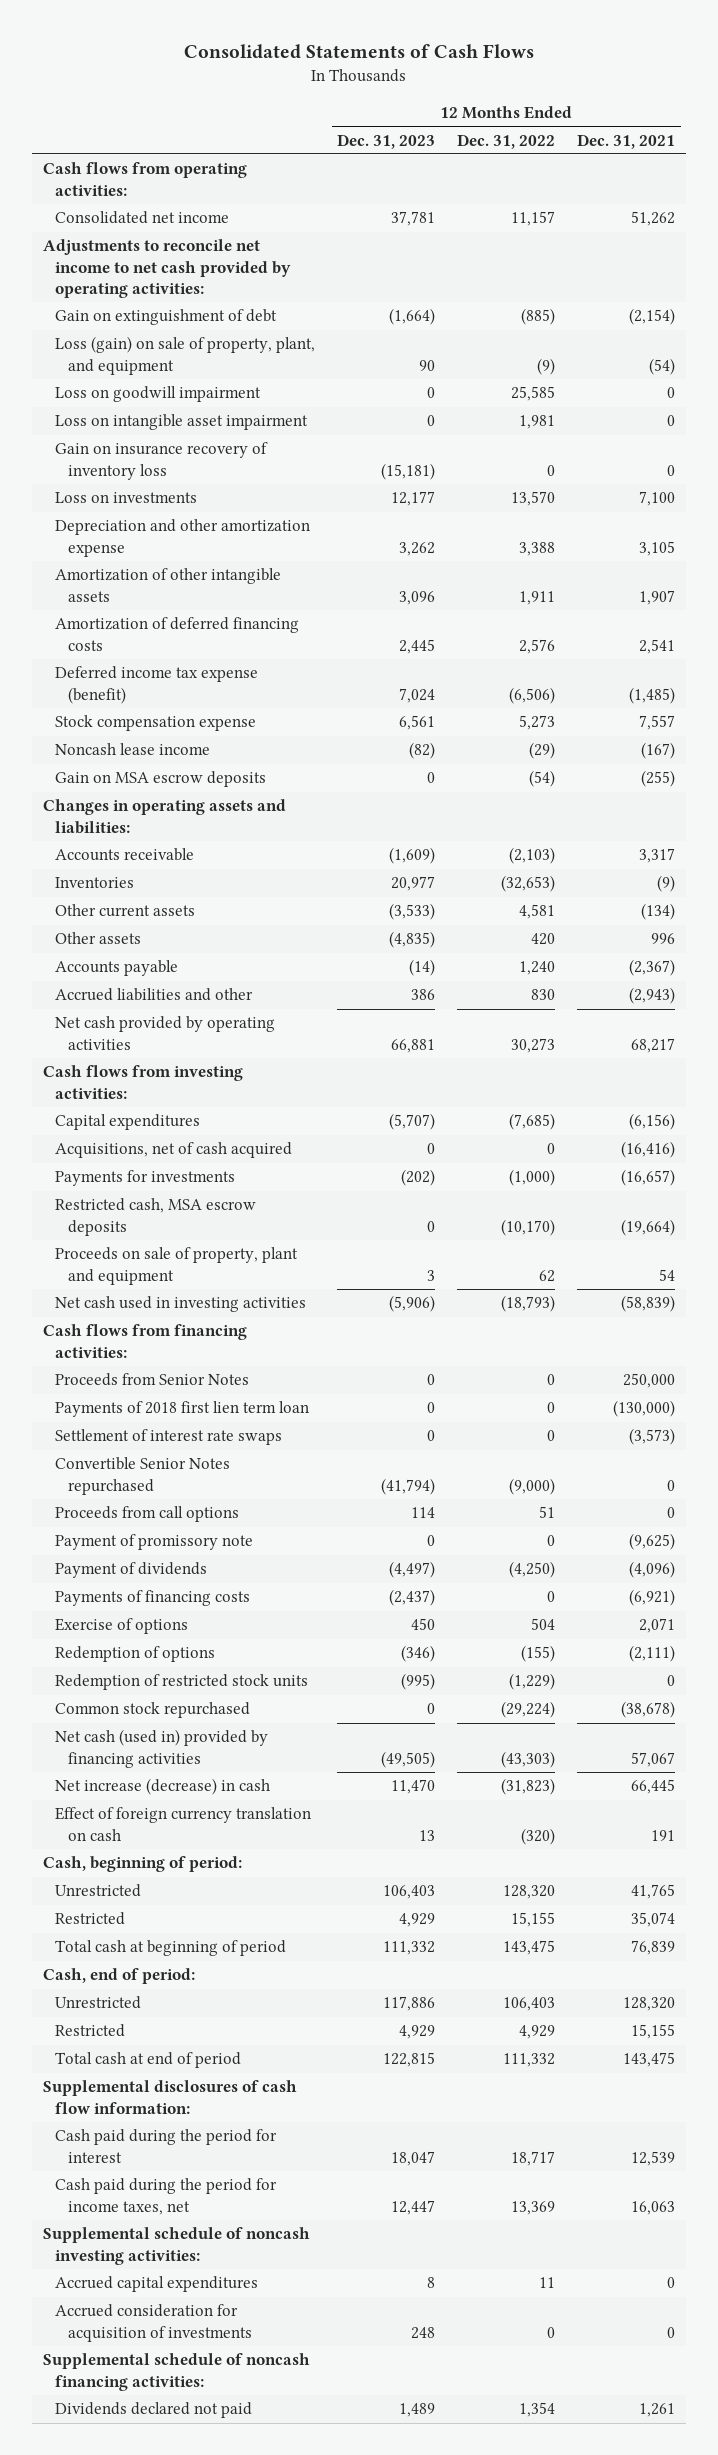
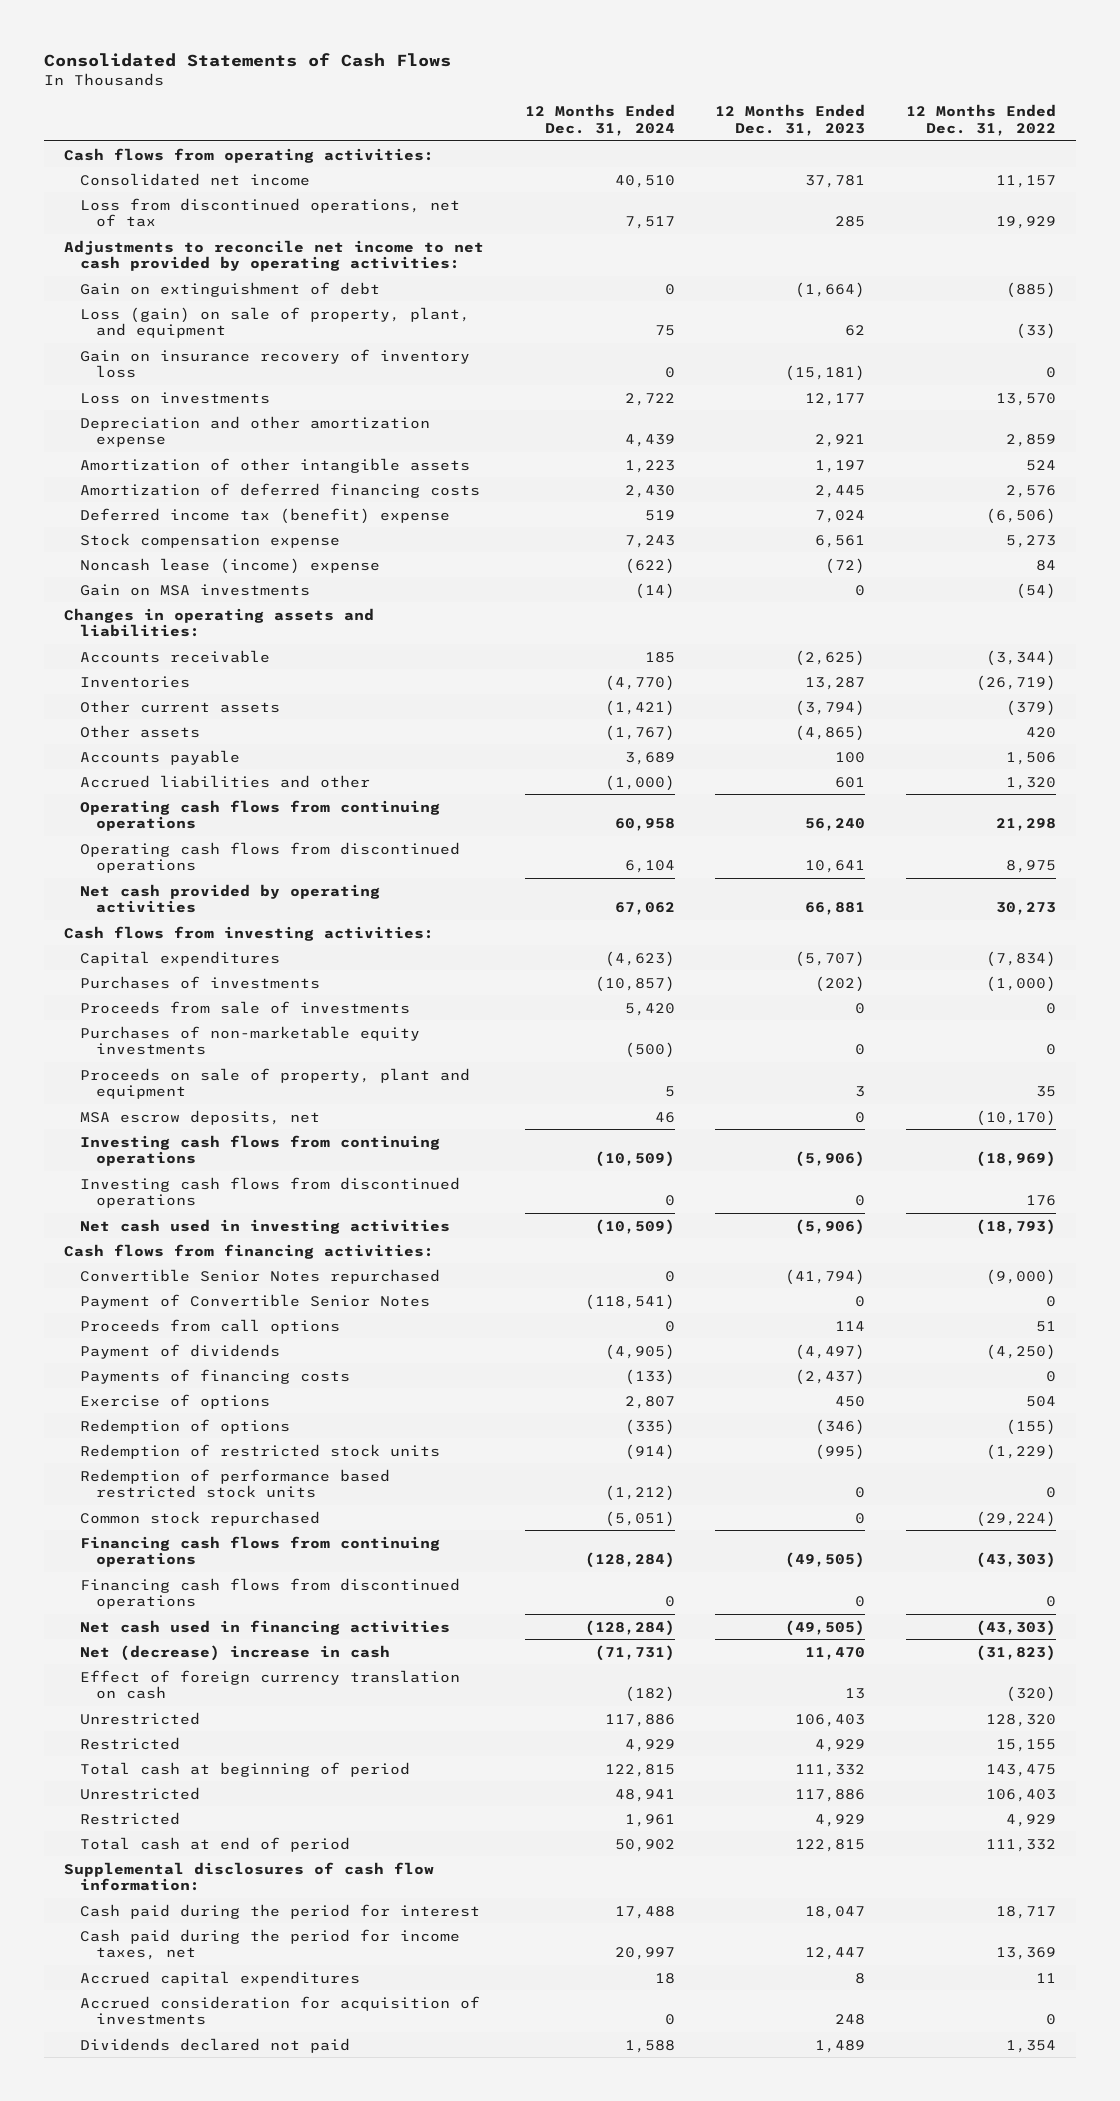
- | 12 Months Ended Dec. 31, 2023 | 12 Months Ended Dec. 31, 2022 | 12 Months Ended Dec. 31, 2021
+ | 12 Months Ended Dec. 31, 2024 | 12 Months Ended Dec. 31, 2023 | 12 Months Ended Dec. 31, 2022
+ Loss from discontinued operations, net of tax | 7,517 | 285 | 19,929
- Loss (gain) on sale of property, plant, and equipment | 90 | (9) | (54)
- Loss on goodwill impairment | 0 | 25,585 | 0
- Loss on intangible asset impairment | 0 | 1,981 | 0
+ Loss (gain) on sale of property, plant, and equipment | 75 | 62 | (33)
- Depreciation and other amortization expense | 3,262 | 3,388 | 3,105
- Amortization of other intangible assets | 3,096 | 1,911 | 1,907
+ Depreciation and other amortization expense | 4,439 | 2,921 | 2,859
+ Amortization of other intangible assets | 1,223 | 1,197 | 524
- Deferred income tax expense (benefit) | 7,024 | (6,506) | (1,485)
+ Deferred income tax (benefit) expense | 519 | 7,024 | (6,506)
- Noncash lease income | (82) | (29) | (167)
- Gain on MSA escrow deposits | 0 | (54) | (255)
+ Noncash lease (income) expense | (622) | (72) | 84
+ Gain on MSA investments | (14) | 0 | (54)
- Accounts receivable | (1,609) | (2,103) | 3,317
- Inventories | 20,977 | (32,653) | (9)
- Other current assets | (3,533) | 4,581 | (134)
- Other assets | (4,835) | 420 | 996
- Accounts payable | (14) | 1,240 | (2,367)
- Accrued liabilities and other | 386 | 830 | (2,943)
+ Accounts receivable | 185 | (2,625) | (3,344)
+ Inventories | (4,770) | 13,287 | (26,719)
+ Other current assets | (1,421) | (3,794) | (379)
+ Other assets | (1,767) | (4,865) | 420
+ Accounts payable | 3,689 | 100 | 1,506
+ Accrued liabilities and other | (1,000) | 601 | 1,320
+ Operating cash flows from continuing operations | 60,958 | 56,240 | 21,298
+ Operating cash flows from discontinued operations | 6,104 | 10,641 | 8,975
- Capital expenditures | (5,707) | (7,685) | (6,156)
- Acquisitions, net of cash acquired | 0 | 0 | (16,416)
- Payments for investments | (202) | (1,000) | (16,657)
- Restricted cash, MSA escrow deposits | 0 | (10,170) | (19,664)
- Proceeds on sale of property, plant and equipment | 3 | 62 | 54
+ Capital expenditures | (4,623) | (5,707) | (7,834)
+ Purchases of investments | (10,857) | (202) | (1,000)
+ Proceeds from sale of investments | 5,420 | 0 | 0
+ Purchases of non-marketable equity investments | (500) | 0 | 0
+ Proceeds on sale of property, plant and equipment | 5 | 3 | 35
+ MSA escrow deposits, net | 46 | 0 | (10,170)
+ Investing cash flows from continuing operations | (10,509) | (5,906) | (18,969)
+ Investing cash flows from discontinued operations | 0 | 0 | 176
- Proceeds from Senior Notes | 0 | 0 | 250,000
- Payments of 2018 first lien term loan | 0 | 0 | (130,000)
- Settlement of interest rate swaps | 0 | 0 | (3,573)
+ Payment of Convertible Senior Notes | (118,541) | 0 | 0
- Payment of promissory note | 0 | 0 | (9,625)
+ Redemption of performance based restricted stock units | (1,212) | 0 | 0
- Net cash (used in) provided by financing activities | (49,505) | (43,303) | 57,067
- Net increase (decrease) in cash | 11,470 | (31,823) | 66,445
+ Financing cash flows from continuing operations | (128,284) | (49,505) | (43,303)
+ Financing cash flows from discontinued operations | 0 | 0 | 0
+ Net cash used in financing activities | (128,284) | (49,505) | (43,303)
+ Net (decrease) increase in cash | (71,731) | 11,470 | (31,823)
- Cash, beginning of period:
- Cash, end of period:
- Supplemental schedule of noncash investing activities:
- Supplemental schedule of noncash financing activities:

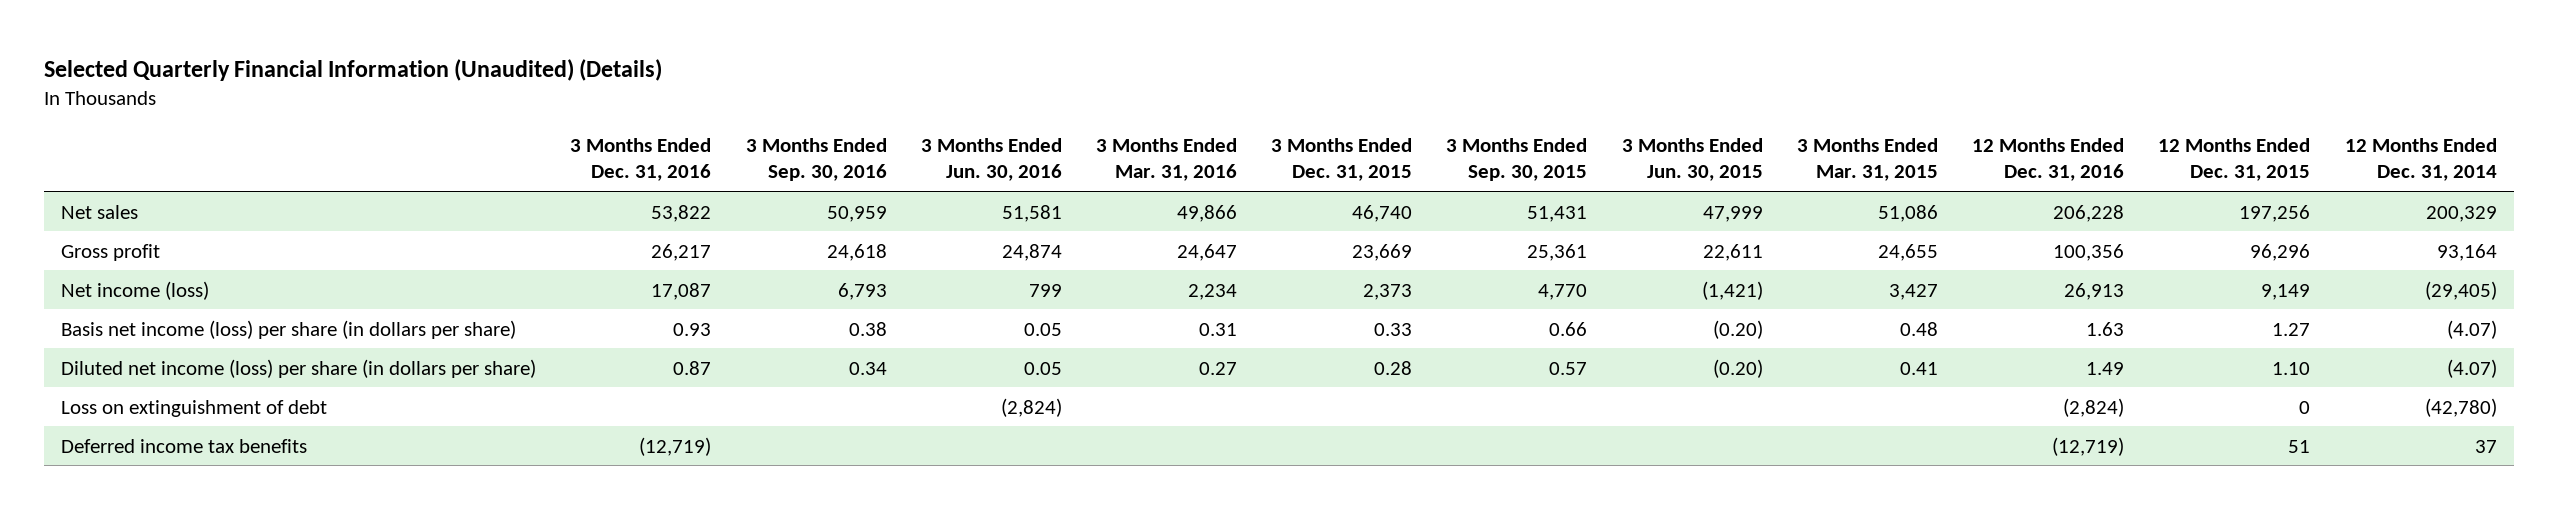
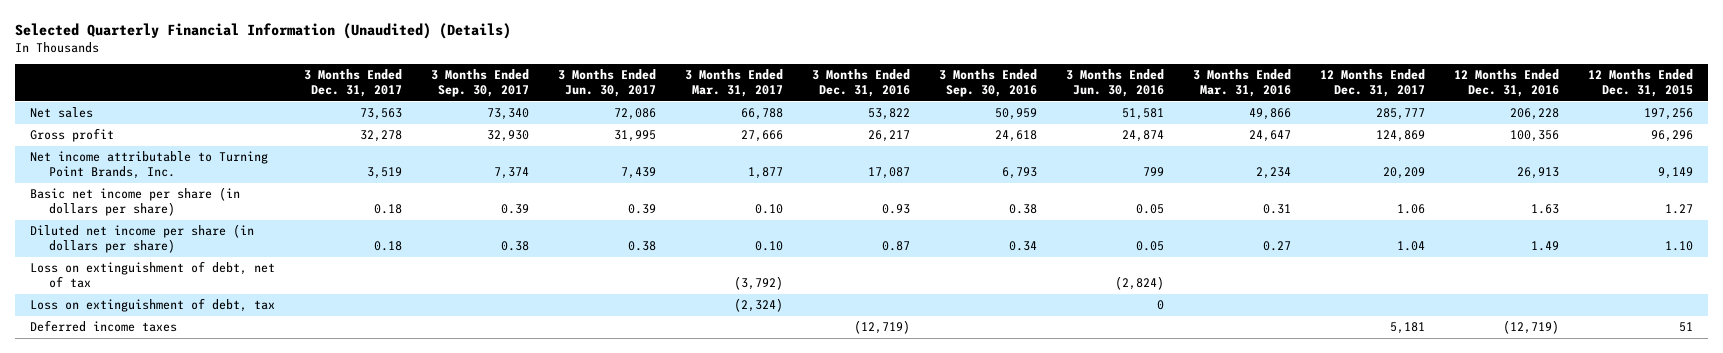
- | 3 Months Ended Dec. 31, 2016 | 3 Months Ended Sep. 30, 2016 | 3 Months Ended Jun. 30, 2016 | 3 Months Ended Mar. 31, 2016 | 3 Months Ended Dec. 31, 2015 | 3 Months Ended Sep. 30, 2015 | 3 Months Ended Jun. 30, 2015 | 3 Months Ended Mar. 31, 2015 | 12 Months Ended Dec. 31, 2016 | 12 Months Ended Dec. 31, 2015 | 12 Months Ended Dec. 31, 2014
+ | 3 Months Ended Dec. 31, 2017 | 3 Months Ended Sep. 30, 2017 | 3 Months Ended Jun. 30, 2017 | 3 Months Ended Mar. 31, 2017 | 3 Months Ended Dec. 31, 2016 | 3 Months Ended Sep. 30, 2016 | 3 Months Ended Jun. 30, 2016 | 3 Months Ended Mar. 31, 2016 | 12 Months Ended Dec. 31, 2017 | 12 Months Ended Dec. 31, 2016 | 12 Months Ended Dec. 31, 2015
- Net income (loss) | 17,087 | 6,793 | 799 | 2,234 | 2,373 | 4,770 | (1,421) | 3,427 | 26,913 | 9,149 | (29,405)
- Basis net income (loss) per share (in dollars per share) | 0.93 | 0.38 | 0.05 | 0.31 | 0.33 | 0.66 | (0.20) | 0.48 | 1.63 | 1.27 | (4.07)
- Diluted net income (loss) per share (in dollars per share) | 0.87 | 0.34 | 0.05 | 0.27 | 0.28 | 0.57 | (0.20) | 0.41 | 1.49 | 1.10 | (4.07)
- Loss on extinguishment of debt | | | (2,824) | | | | | | (2,824) | 0 | (42,780)
- Deferred income tax benefits | (12,719) | | | | | | | | (12,719) | 51 | 37
+ Net income attributable to Turning Point Brands, Inc. | 3,519 | 7,374 | 7,439 | 1,877 | 17,087 | 6,793 | 799 | 2,234 | 20,209 | 26,913 | 9,149
+ Basic net income per share (in dollars per share) | 0.18 | 0.39 | 0.39 | 0.10 | 0.93 | 0.38 | 0.05 | 0.31 | 1.06 | 1.63 | 1.27
+ Diluted net income per share (in dollars per share) | 0.18 | 0.38 | 0.38 | 0.10 | 0.87 | 0.34 | 0.05 | 0.27 | 1.04 | 1.49 | 1.10
+ Loss on extinguishment of debt, net of tax | | | | (3,792) | | | (2,824) | | | |
+ Loss on extinguishment of debt, tax | | | | (2,324) | | | 0 | | | |
+ Deferred income taxes | | | | | (12,719) | | | | 5,181 | (12,719) | 51

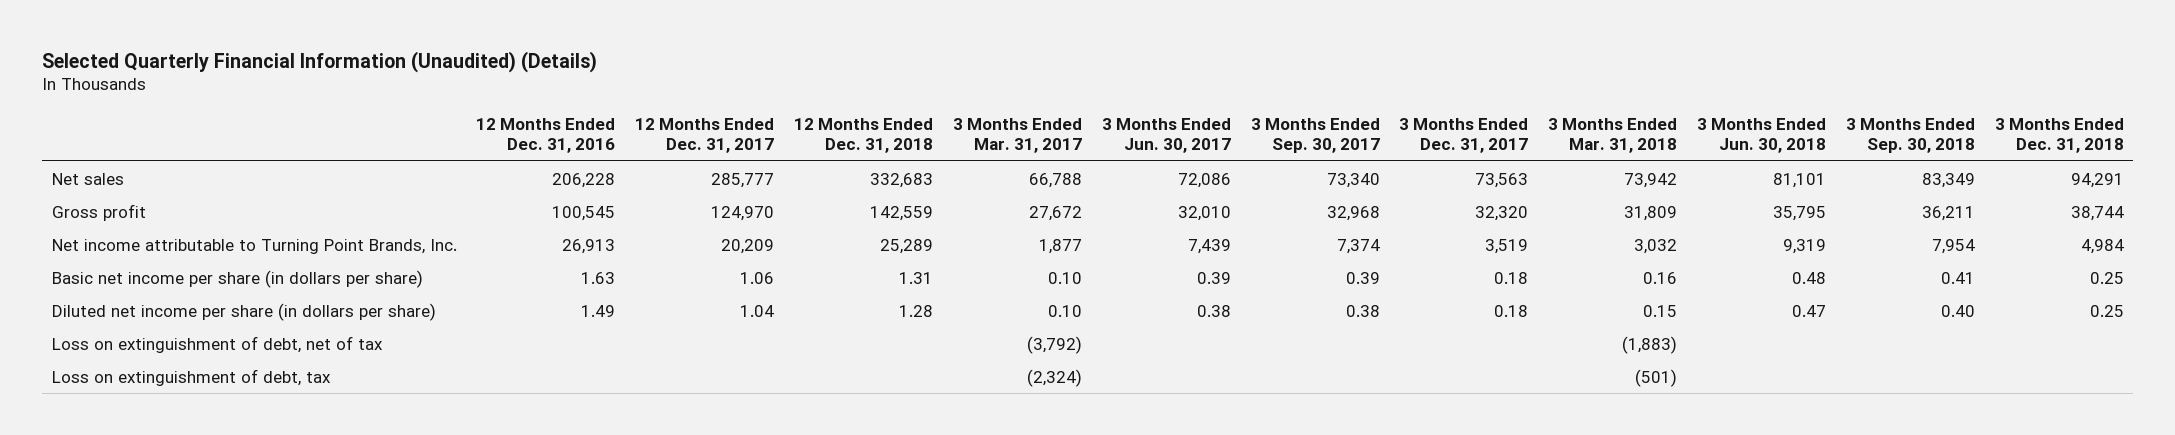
- | 3 Months Ended Dec. 31, 2017 | 3 Months Ended Sep. 30, 2017 | 3 Months Ended Jun. 30, 2017 | 3 Months Ended Mar. 31, 2017 | 3 Months Ended Dec. 31, 2016 | 3 Months Ended Sep. 30, 2016 | 3 Months Ended Jun. 30, 2016 | 3 Months Ended Mar. 31, 2016 | 12 Months Ended Dec. 31, 2017 | 12 Months Ended Dec. 31, 2016 | 12 Months Ended Dec. 31, 2015
+ | 12 Months Ended Dec. 31, 2016 | 12 Months Ended Dec. 31, 2017 | 12 Months Ended Dec. 31, 2018 | 3 Months Ended Mar. 31, 2017 | 3 Months Ended Jun. 30, 2017 | 3 Months Ended Sep. 30, 2017 | 3 Months Ended Dec. 31, 2017 | 3 Months Ended Mar. 31, 2018 | 3 Months Ended Jun. 30, 2018 | 3 Months Ended Sep. 30, 2018 | 3 Months Ended Dec. 31, 2018
- Gross profit | 32,278 | 32,930 | 31,995 | 27,666 | 26,217 | 24,618 | 24,874 | 24,647 | 124,869 | 100,356 | 96,296
+ Gross profit | 100,545 | 124,970 | 142,559 | 27,672 | 32,010 | 32,968 | 32,320 | 31,809 | 35,795 | 36,211 | 38,744
- Deferred income taxes | | | | | (12,719) | | | | 5,181 | (12,719) | 51

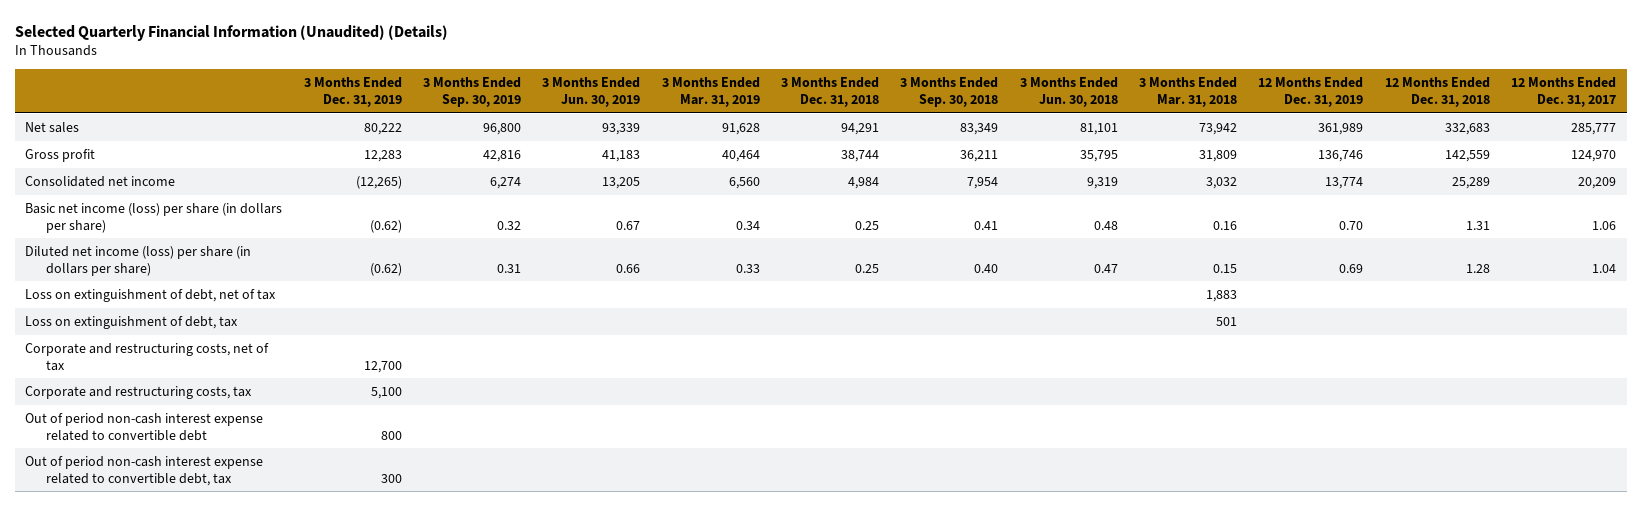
- | 12 Months Ended Dec. 31, 2016 | 12 Months Ended Dec. 31, 2017 | 12 Months Ended Dec. 31, 2018 | 3 Months Ended Mar. 31, 2017 | 3 Months Ended Jun. 30, 2017 | 3 Months Ended Sep. 30, 2017 | 3 Months Ended Dec. 31, 2017 | 3 Months Ended Mar. 31, 2018 | 3 Months Ended Jun. 30, 2018 | 3 Months Ended Sep. 30, 2018 | 3 Months Ended Dec. 31, 2018
+ | 3 Months Ended Dec. 31, 2019 | 3 Months Ended Sep. 30, 2019 | 3 Months Ended Jun. 30, 2019 | 3 Months Ended Mar. 31, 2019 | 3 Months Ended Dec. 31, 2018 | 3 Months Ended Sep. 30, 2018 | 3 Months Ended Jun. 30, 2018 | 3 Months Ended Mar. 31, 2018 | 12 Months Ended Dec. 31, 2019 | 12 Months Ended Dec. 31, 2018 | 12 Months Ended Dec. 31, 2017
- Net income attributable to Turning Point Brands, Inc. | 26,913 | 20,209 | 25,289 | 1,877 | 7,439 | 7,374 | 3,519 | 3,032 | 9,319 | 7,954 | 4,984
- Basic net income per share (in dollars per share) | 1.63 | 1.06 | 1.31 | 0.10 | 0.39 | 0.39 | 0.18 | 0.16 | 0.48 | 0.41 | 0.25
- Diluted net income per share (in dollars per share) | 1.49 | 1.04 | 1.28 | 0.10 | 0.38 | 0.38 | 0.18 | 0.15 | 0.47 | 0.40 | 0.25
- Loss on extinguishment of debt, net of tax | | | | (3,792) | | | | (1,883) | | |
- Loss on extinguishment of debt, tax | | | | (2,324) | | | | (501) | | |
+ Consolidated net income | (12,265) | 6,274 | 13,205 | 6,560 | 4,984 | 7,954 | 9,319 | 3,032 | 13,774 | 25,289 | 20,209
+ Basic net income (loss) per share (in dollars per share) | (0.62) | 0.32 | 0.67 | 0.34 | 0.25 | 0.41 | 0.48 | 0.16 | 0.70 | 1.31 | 1.06
+ Diluted net income (loss) per share (in dollars per share) | (0.62) | 0.31 | 0.66 | 0.33 | 0.25 | 0.40 | 0.47 | 0.15 | 0.69 | 1.28 | 1.04
+ Loss on extinguishment of debt, net of tax | | | | | | | | 1,883 | | |
+ Loss on extinguishment of debt, tax | | | | | | | | 501 | | |
+ Corporate and restructuring costs, net of tax | 12,700 | | | | | | | | | |
+ Corporate and restructuring costs, tax | 5,100 | | | | | | | | | |
+ Out of period non-cash interest expense related to convertible debt | 800 | | | | | | | | | |
+ Out of period non-cash interest expense related to convertible debt, tax | 300 | | | | | | | | | |

